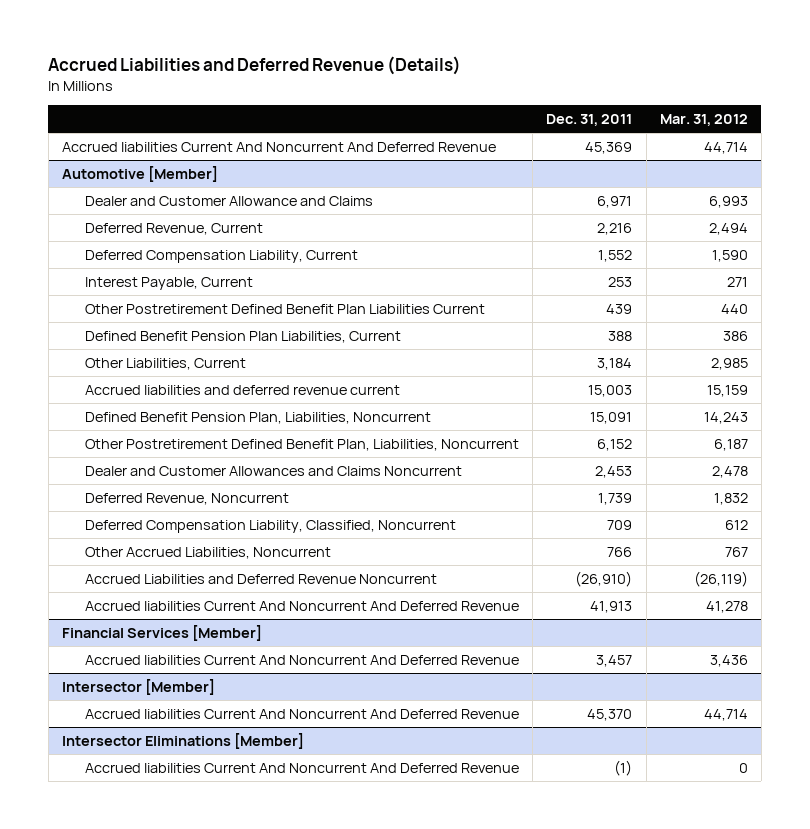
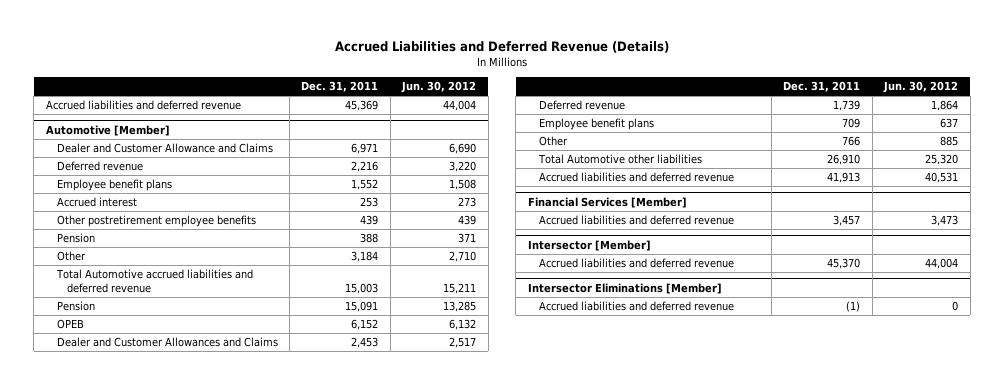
- | Dec. 31, 2011 | Mar. 31, 2012
+ | Dec. 31, 2011 | Jun. 30, 2012
- Accrued liabilities Current And Noncurrent And Deferred Revenue | 45,369 | 44,714
+ Accrued liabilities and deferred revenue | 45,369 | 44,004
@ Automotive [Member]
- Deferred Revenue, Current | 2,216 | 2,494
- Deferred Compensation Liability, Current | 1,552 | 1,590
- Interest Payable, Current | 253 | 271
- Other Postretirement Defined Benefit Plan Liabilities Current | 439 | 440
- Defined Benefit Pension Plan Liabilities, Current | 388 | 386
- Other Liabilities, Current | 3,184 | 2,985
- Accrued liabilities and deferred revenue current | 15,003 | 15,159
- Defined Benefit Pension Plan, Liabilities, Noncurrent | 15,091 | 14,243
- Other Postretirement Defined Benefit Plan, Liabilities, Noncurrent | 6,152 | 6,187
- Dealer and Customer Allowances and Claims Noncurrent | 2,453 | 2,478
- Deferred Revenue, Noncurrent | 1,739 | 1,832
- Deferred Compensation Liability, Classified, Noncurrent | 709 | 612
- Other Accrued Liabilities, Noncurrent | 766 | 767
- Accrued Liabilities and Deferred Revenue Noncurrent | (26,910) | (26,119)
- Accrued liabilities Current And Noncurrent And Deferred Revenue | 41,913 | 41,278
+ Deferred revenue | 2,216 | 3,220
+ Employee benefit plans | 1,552 | 1,508
+ Accrued interest | 253 | 273
+ Other postretirement employee benefits | 439 | 439
+ Pension | 388 | 371
+ Other | 3,184 | 2,710
+ Total Automotive accrued liabilities and deferred revenue | 15,003 | 15,211
+ Pension | 15,091 | 13,285
+ OPEB | 6,152 | 6,132
+ Dealer and Customer Allowances and Claims | 2,453 | 2,517
+ Deferred revenue | 1,739 | 1,864
+ Employee benefit plans | 709 | 637
+ Other | 766 | 885
+ Total Automotive other liabilities | 26,910 | 25,320
+ Accrued liabilities and deferred revenue | 41,913 | 40,531
@ Financial Services [Member]
- Accrued liabilities Current And Noncurrent And Deferred Revenue | 3,457 | 3,436
+ Accrued liabilities and deferred revenue | 3,457 | 3,473
@ Intersector [Member]
- Accrued liabilities Current And Noncurrent And Deferred Revenue | 45,370 | 44,714
+ Accrued liabilities and deferred revenue | 45,370 | 44,004
@ Intersector Eliminations [Member]
- Accrued liabilities Current And Noncurrent And Deferred Revenue | (1) | 0
+ Accrued liabilities and deferred revenue | (1) | 0

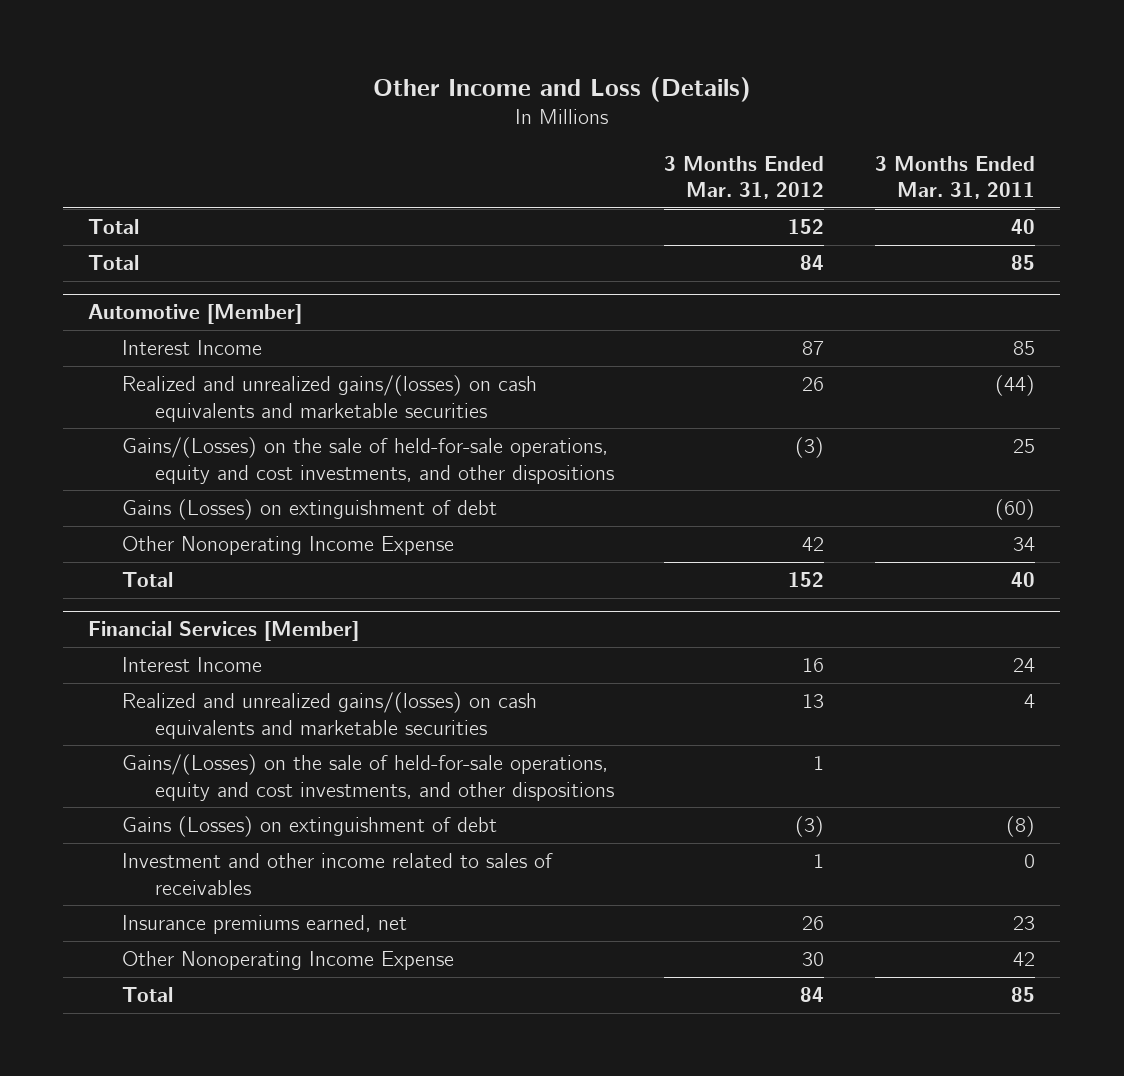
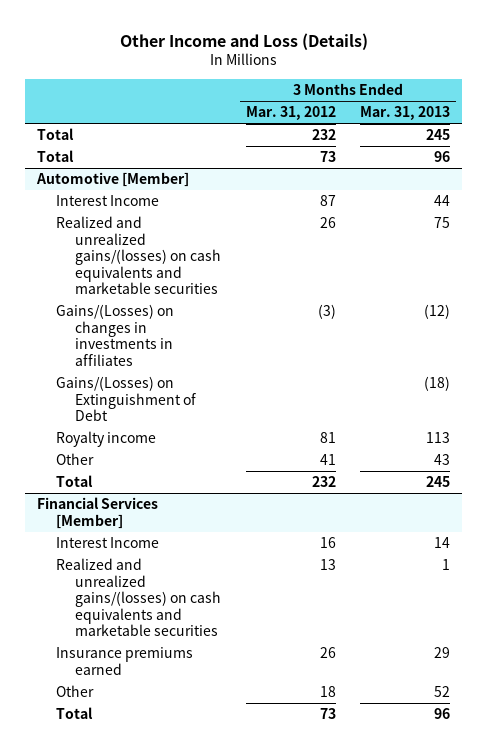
- | 3 Months Ended Mar. 31, 2012 | 3 Months Ended Mar. 31, 2011
+ | 3 Months Ended Mar. 31, 2012 | 3 Months Ended Mar. 31, 2013
- Total | 152 | 40
- Total | 84 | 85
+ Total | 232 | 245
+ Total | 73 | 96
@ Automotive [Member]
- Gains/(Losses) on the sale of held-for-sale operations, equity and cost investments, and other dispositions | (3) | 25
- Gains (Losses) on extinguishment of debt | | (60)
- Other Nonoperating Income Expense | 42 | 34
- Total | 152 | 40
+ Gains/(Losses) on changes in investments in affiliates | (3) | (12)
+ Gains/(Losses) on Extinguishment of Debt | | (18)
+ Royalty income | 81 | 113
+ Other | 41 | 43
+ Total | 232 | 245
@ Financial Services [Member]
- Gains/(Losses) on the sale of held-for-sale operations, equity and cost investments, and other dispositions | 1 |
- Gains (Losses) on extinguishment of debt | (3) | (8)
- Investment and other income related to sales of receivables | 1 | 0
- Insurance premiums earned, net | 26 | 23
- Other Nonoperating Income Expense | 30 | 42
- Total | 84 | 85
+ Insurance premiums earned | 26 | 29
+ Other | 18 | 52
+ Total | 73 | 96

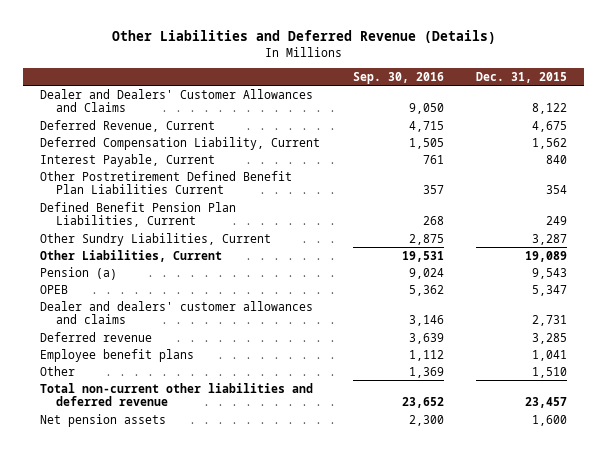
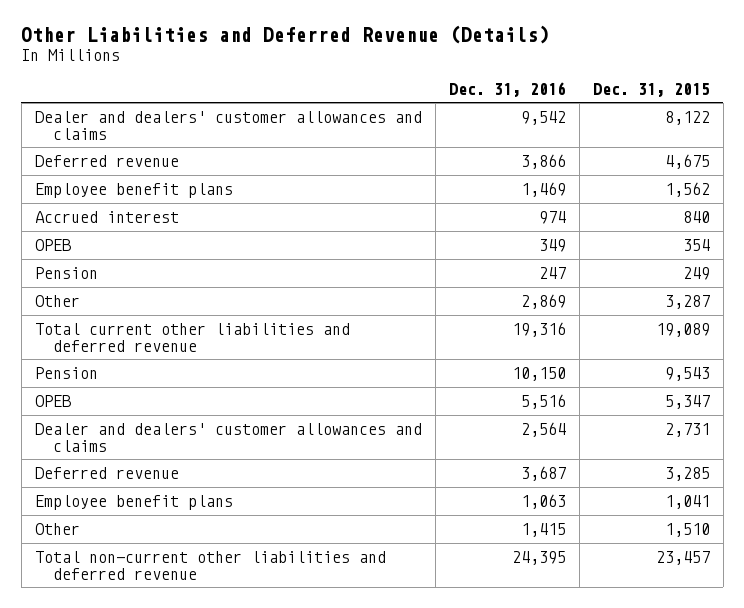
- | Sep. 30, 2016 | Dec. 31, 2015
+ | Dec. 31, 2016 | Dec. 31, 2015
- Dealer and Dealers' Customer Allowances and Claims | 9,050 | 8,122
- Deferred Revenue, Current | 4,715 | 4,675
- Deferred Compensation Liability, Current | 1,505 | 1,562
- Interest Payable, Current | 761 | 840
- Other Postretirement Defined Benefit Plan Liabilities Current | 357 | 354
- Defined Benefit Pension Plan Liabilities, Current | 268 | 249
- Other Sundry Liabilities, Current | 2,875 | 3,287
- Other Liabilities, Current | 19,531 | 19,089
- Pension (a) | 9,024 | 9,543
+ Dealer and dealers' customer allowances and claims | 9,542 | 8,122
+ Deferred revenue | 3,866 | 4,675
+ Employee benefit plans | 1,469 | 1,562
+ Accrued interest | 974 | 840
+ OPEB | 349 | 354
+ Pension | 247 | 249
+ Other | 2,869 | 3,287
+ Total current other liabilities and deferred revenue | 19,316 | 19,089
+ Pension | 10,150 | 9,543
- Net pension assets | 2,300 | 1,600

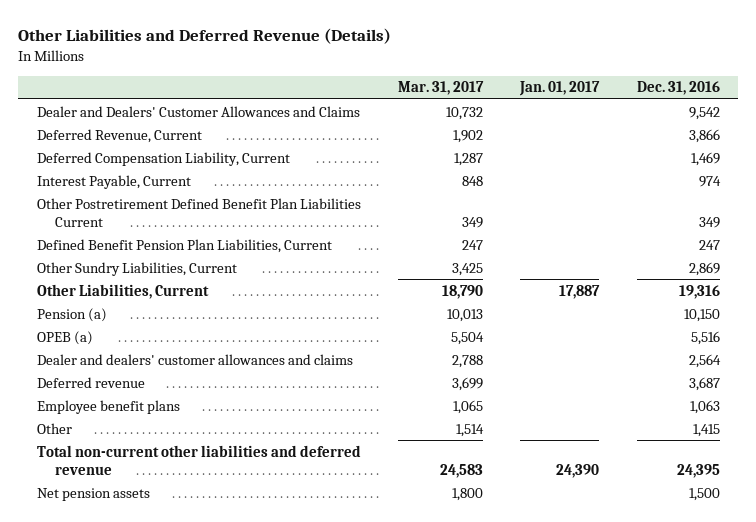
- | Dec. 31, 2016 | Dec. 31, 2015
+ | Mar. 31, 2017 | Jan. 01, 2017 | Dec. 31, 2016
- Dealer and dealers' customer allowances and claims | 9,542 | 8,122
- Deferred revenue | 3,866 | 4,675
- Employee benefit plans | 1,469 | 1,562
- Accrued interest | 974 | 840
- OPEB | 349 | 354
- Pension | 247 | 249
- Other | 2,869 | 3,287
- Total current other liabilities and deferred revenue | 19,316 | 19,089
- Pension | 10,150 | 9,543
- OPEB | 5,516 | 5,347
+ Dealer and Dealers' Customer Allowances and Claims | 10,732 | | 9,542
+ Deferred Revenue, Current | 1,902 | | 3,866
+ Deferred Compensation Liability, Current | 1,287 | | 1,469
+ Interest Payable, Current | 848 | | 974
+ Other Postretirement Defined Benefit Plan Liabilities Current | 349 | | 349
+ Defined Benefit Pension Plan Liabilities, Current | 247 | | 247
+ Other Sundry Liabilities, Current | 3,425 | | 2,869
+ Other Liabilities, Current | 18,790 | 17,887 | 19,316
+ Pension (a) | 10,013 | | 10,150
+ OPEB (a) | 5,504 | | 5,516
+ Net pension assets | 1,800 | | 1,500

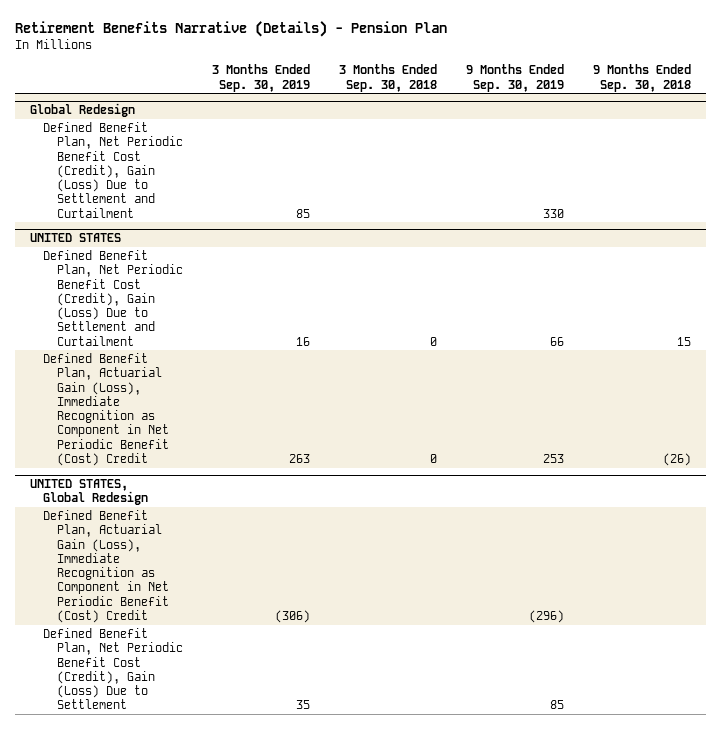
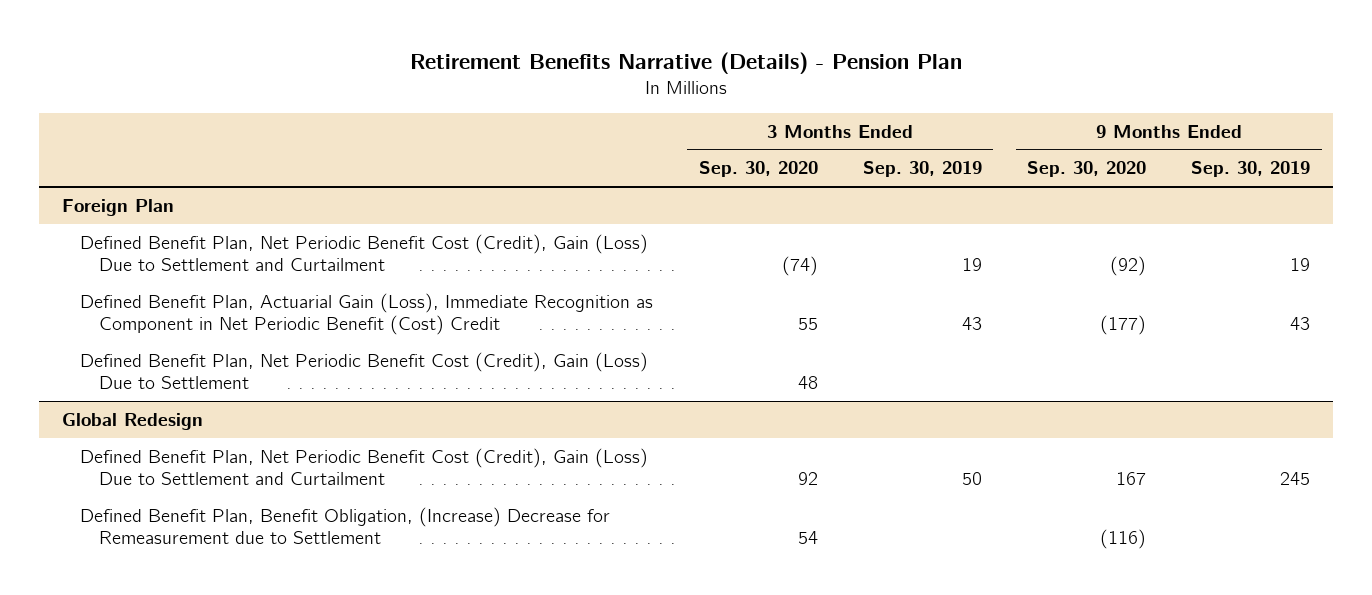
- | 3 Months Ended Sep. 30, 2019 | 3 Months Ended Sep. 30, 2018 | 9 Months Ended Sep. 30, 2019 | 9 Months Ended Sep. 30, 2018
+ | 3 Months Ended Sep. 30, 2020 | 3 Months Ended Sep. 30, 2019 | 9 Months Ended Sep. 30, 2020 | 9 Months Ended Sep. 30, 2019
+ Foreign Plan
+ Defined Benefit Plan, Net Periodic Benefit Cost (Credit), Gain (Loss) Due to Settlement and Curtailment | (74) | 19 | (92) | 19
+ Defined Benefit Plan, Actuarial Gain (Loss), Immediate Recognition as Component in Net Periodic Benefit (Cost) Credit | 55 | 43 | (177) | 43
+ Defined Benefit Plan, Net Periodic Benefit Cost (Credit), Gain (Loss) Due to Settlement | 48 | | |
@ Global Redesign
- Defined Benefit Plan, Net Periodic Benefit Cost (Credit), Gain (Loss) Due to Settlement and Curtailment | 85 | | 330 |
- UNITED STATES
- Defined Benefit Plan, Net Periodic Benefit Cost (Credit), Gain (Loss) Due to Settlement and Curtailment | 16 | 0 | 66 | 15
- Defined Benefit Plan, Actuarial Gain (Loss), Immediate Recognition as Component in Net Periodic Benefit (Cost) Credit | 263 | 0 | 253 | (26)
- UNITED STATES, Global Redesign
- Defined Benefit Plan, Actuarial Gain (Loss), Immediate Recognition as Component in Net Periodic Benefit (Cost) Credit | (306) | | (296) |
- Defined Benefit Plan, Net Periodic Benefit Cost (Credit), Gain (Loss) Due to Settlement | 35 | | 85 |
@ Global Redesign
+ Defined Benefit Plan, Net Periodic Benefit Cost (Credit), Gain (Loss) Due to Settlement and Curtailment | 92 | 50 | 167 | 245
+ Defined Benefit Plan, Benefit Obligation, (Increase) Decrease for Remeasurement due to Settlement | 54 | | (116) |

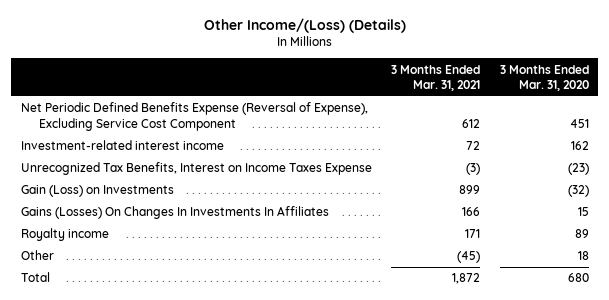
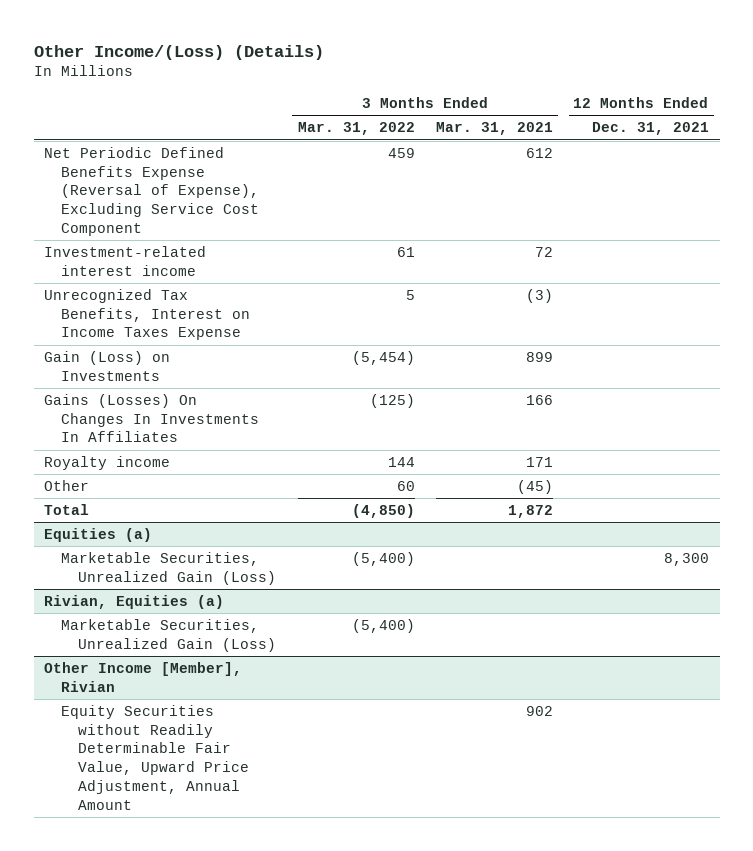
- | 3 Months Ended Mar. 31, 2021 | 3 Months Ended Mar. 31, 2020
+ | 3 Months Ended Mar. 31, 2022 | 3 Months Ended Mar. 31, 2021 | 12 Months Ended Dec. 31, 2021
+ Equities (a)
+ Marketable Securities, Unrealized Gain (Loss) | (5,400) | | 8,300
+ Rivian, Equities (a)
+ Marketable Securities, Unrealized Gain (Loss) | (5,400) | |
+ Other Income [Member], Rivian
+ Equity Securities without Readily Determinable Fair Value, Upward Price Adjustment, Annual Amount | | 902 |

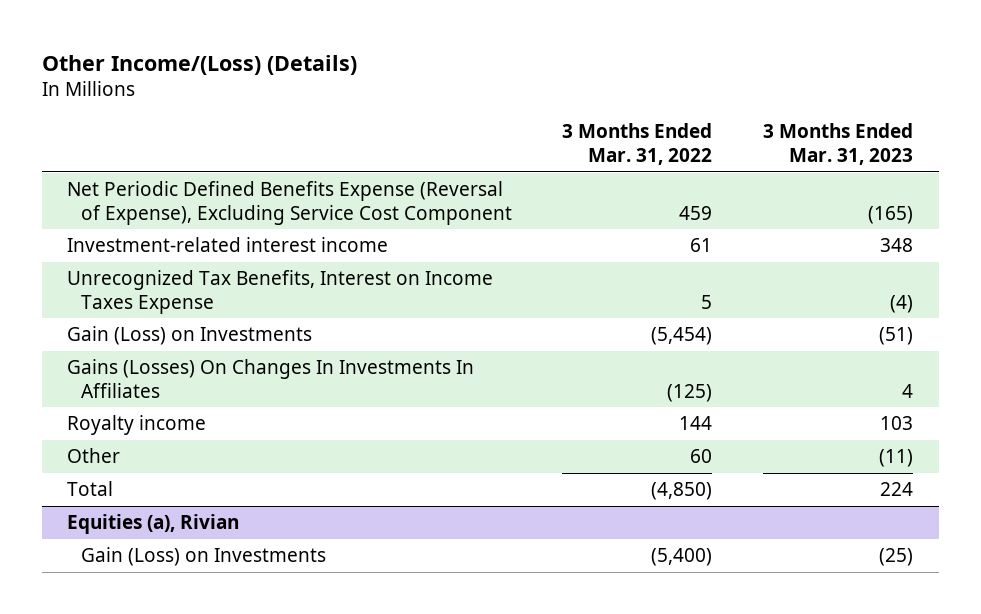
- | 3 Months Ended Mar. 31, 2022 | 3 Months Ended Mar. 31, 2021 | 12 Months Ended Dec. 31, 2021
+ | 3 Months Ended Mar. 31, 2022 | 3 Months Ended Mar. 31, 2023
- Equities (a)
- Marketable Securities, Unrealized Gain (Loss) | (5,400) | | 8,300
- Rivian, Equities (a)
- Marketable Securities, Unrealized Gain (Loss) | (5,400) | |
- Other Income [Member], Rivian
- Equity Securities without Readily Determinable Fair Value, Upward Price Adjustment, Annual Amount | | 902 |
+ Equities (a), Rivian
+ Gain (Loss) on Investments | (5,400) | (25)

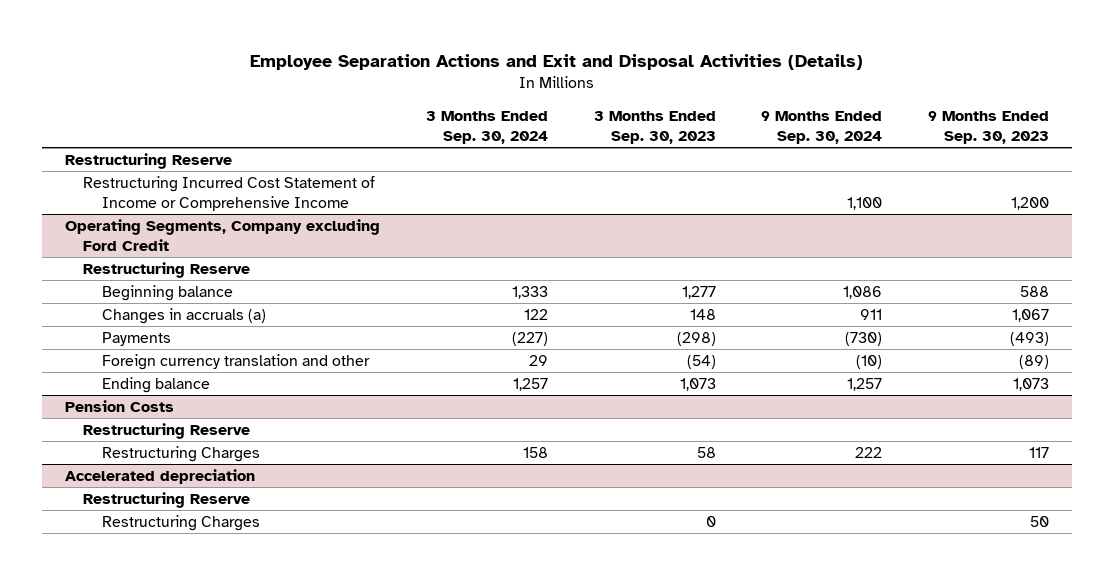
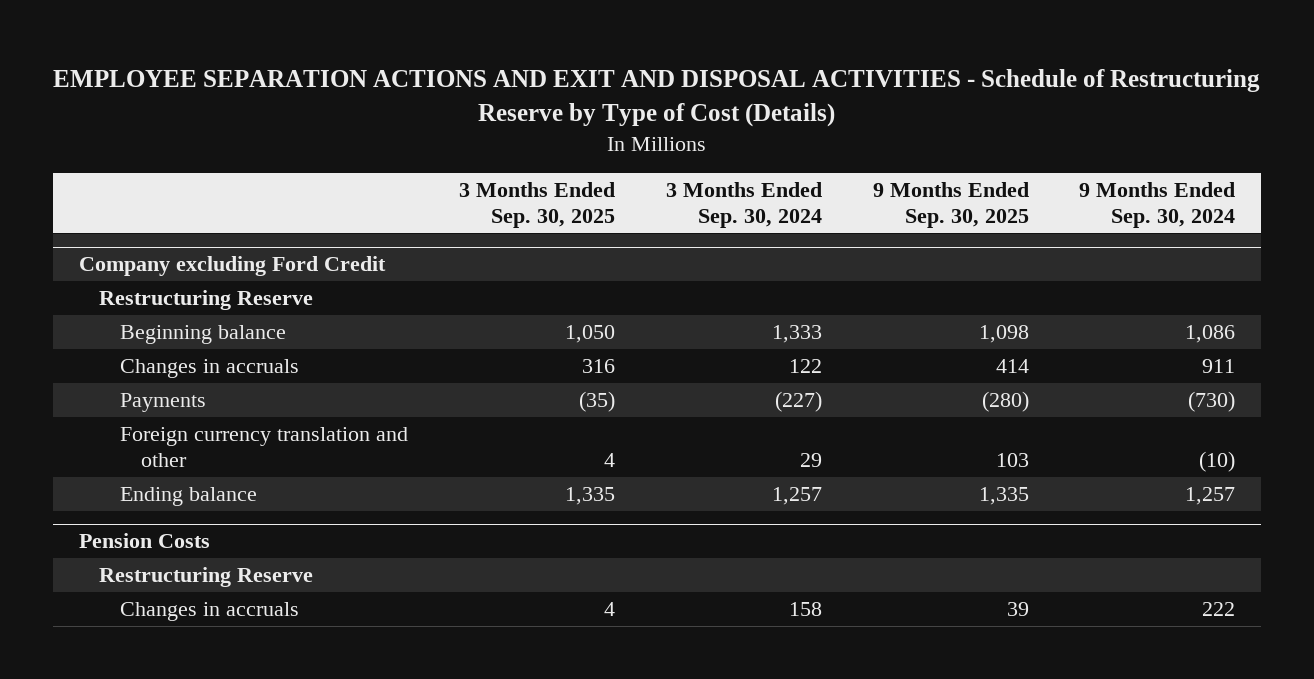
- Employee Separation Actions and Exit and Disposal Activities (Details)
+ EMPLOYEE SEPARATION ACTIONS AND EXIT AND DISPOSAL ACTIVITIES - Schedule of Restructuring Reserve by Type of Cost (Details)
- | 3 Months Ended Sep. 30, 2024 | 3 Months Ended Sep. 30, 2023 | 9 Months Ended Sep. 30, 2024 | 9 Months Ended Sep. 30, 2023
+ | 3 Months Ended Sep. 30, 2025 | 3 Months Ended Sep. 30, 2024 | 9 Months Ended Sep. 30, 2025 | 9 Months Ended Sep. 30, 2024
- Restructuring Reserve
- Restructuring Incurred Cost Statement of Income or Comprehensive Income | | | 1,100 | 1,200
- Operating Segments, Company excluding Ford Credit
+ Company excluding Ford Credit
- Changes in accruals (a) | 122 | 148 | 911 | 1,067
+ Changes in accruals | 316 | 122 | 414 | 911
@ Pension Costs
- Restructuring Charges | 158 | 58 | 222 | 117
- Accelerated depreciation
- Restructuring Reserve
- Restructuring Charges | | 0 | | 50
@ Pension Costs
+ Changes in accruals | 4 | 158 | 39 | 222

